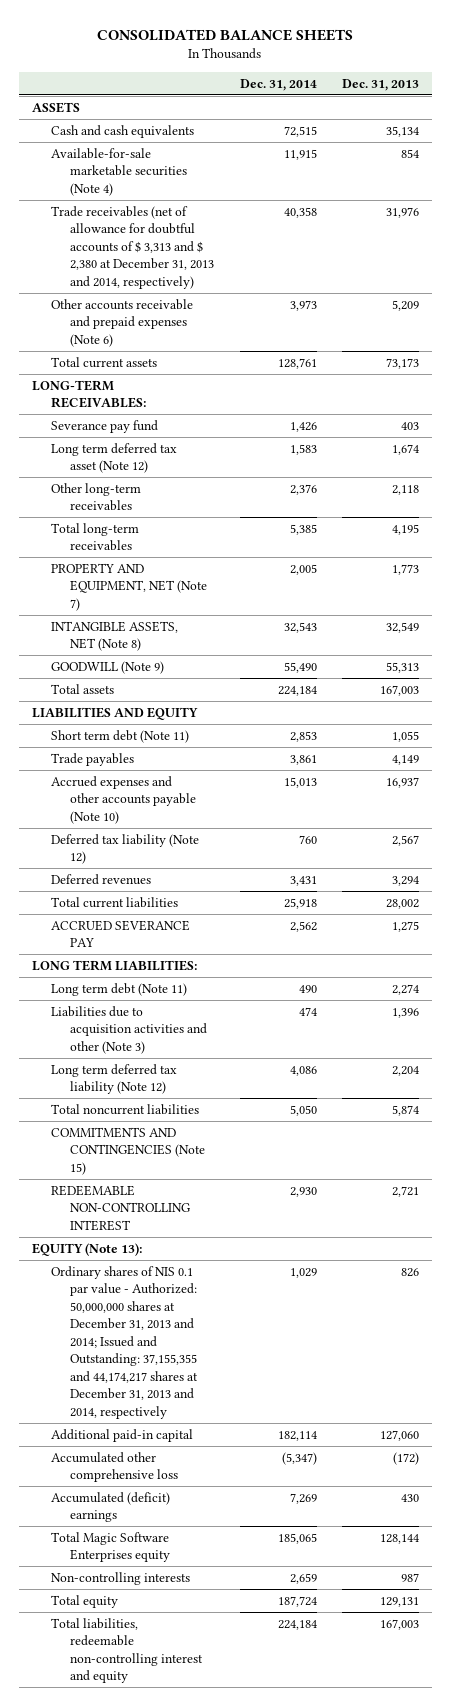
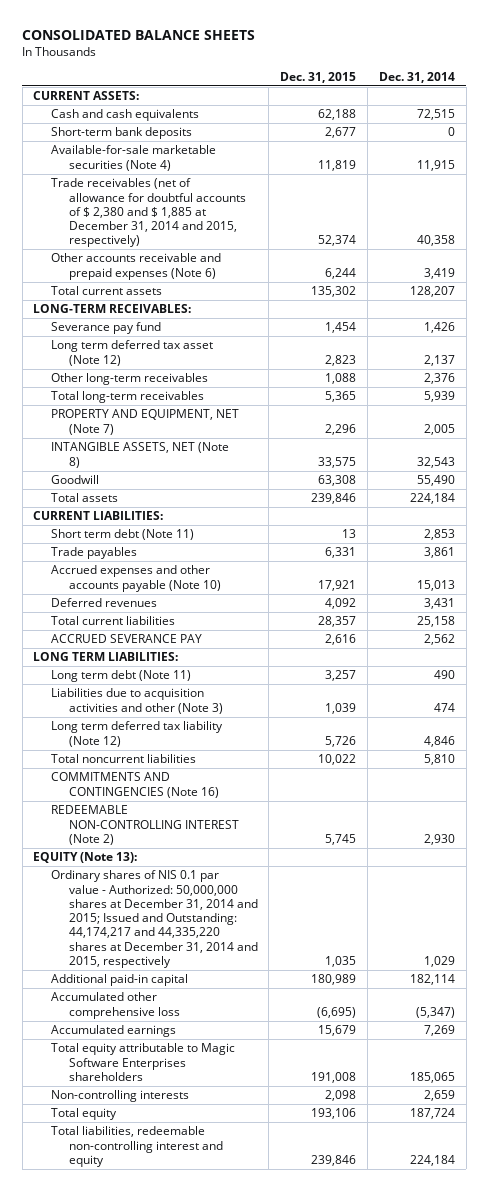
- | Dec. 31, 2014 | Dec. 31, 2013
+ | Dec. 31, 2015 | Dec. 31, 2014
- ASSETS
+ CURRENT ASSETS:
+ Short-term bank deposits | 2,677 | 0
- Trade receivables (net of allowance for doubtful accounts of $ 3,313 and $ 2,380 at December 31, 2013 and 2014, respectively) | 40,358 | 31,976
- Other accounts receivable and prepaid expenses (Note 6) | 3,973 | 5,209
- Total current assets | 128,761 | 73,173
+ Trade receivables (net of allowance for doubtful accounts of $ 2,380 and $ 1,885 at December 31, 2014 and 2015, respectively) | 52,374 | 40,358
+ Other accounts receivable and prepaid expenses (Note 6) | 6,244 | 3,419
+ Total current assets | 135,302 | 128,207
- Long term deferred tax asset (Note 12) | 1,583 | 1,674
+ Long term deferred tax asset (Note 12) | 2,823 | 2,137
- Total long-term receivables | 5,385 | 4,195
+ Total long-term receivables | 5,365 | 5,939
- GOODWILL (Note 9) | 55,490 | 55,313
+ Goodwill | 63,308 | 55,490
- LIABILITIES AND EQUITY
+ CURRENT LIABILITIES:
- Deferred tax liability (Note 12) | 760 | 2,567
- Total current liabilities | 25,918 | 28,002
+ Total current liabilities | 28,357 | 25,158
- Long term deferred tax liability (Note 12) | 4,086 | 2,204
- Total noncurrent liabilities | 5,050 | 5,874
- COMMITMENTS AND CONTINGENCIES (Note 15)
- REDEEMABLE NON-CONTROLLING INTEREST | 2,930 | 2,721
+ Long term deferred tax liability (Note 12) | 5,726 | 4,846
+ Total noncurrent liabilities | 10,022 | 5,810
+ COMMITMENTS AND CONTINGENCIES (Note 16)
+ REDEEMABLE NON-CONTROLLING INTEREST (Note 2) | 5,745 | 2,930
- Ordinary shares of NIS 0.1 par value - Authorized: 50,000,000 shares at December 31, 2013 and 2014; Issued and Outstanding: 37,155,355 and 44,174,217 shares at December 31, 2013 and 2014, respectively | 1,029 | 826
+ Ordinary shares of NIS 0.1 par value - Authorized: 50,000,000 shares at December 31, 2014 and 2015; Issued and Outstanding: 44,174,217 and 44,335,220 shares at December 31, 2014 and 2015, respectively | 1,035 | 1,029
- Accumulated (deficit) earnings | 7,269 | 430
- Total Magic Software Enterprises equity | 185,065 | 128,144
+ Accumulated earnings | 15,679 | 7,269
+ Total equity attributable to Magic Software Enterprises shareholders | 191,008 | 185,065

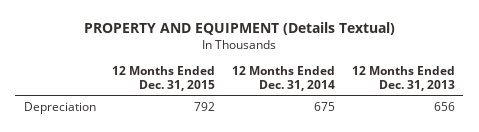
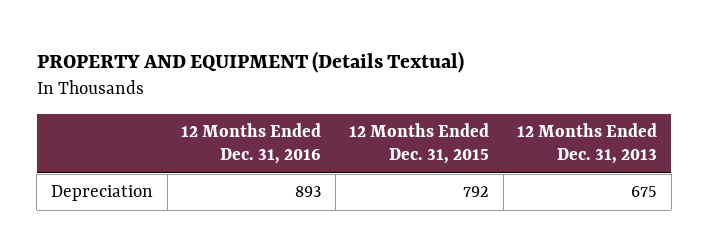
- | 12 Months Ended Dec. 31, 2015 | 12 Months Ended Dec. 31, 2014 | 12 Months Ended Dec. 31, 2013
+ | 12 Months Ended Dec. 31, 2016 | 12 Months Ended Dec. 31, 2015 | 12 Months Ended Dec. 31, 2013
- Depreciation | 792 | 675 | 656
+ Depreciation | 893 | 792 | 675

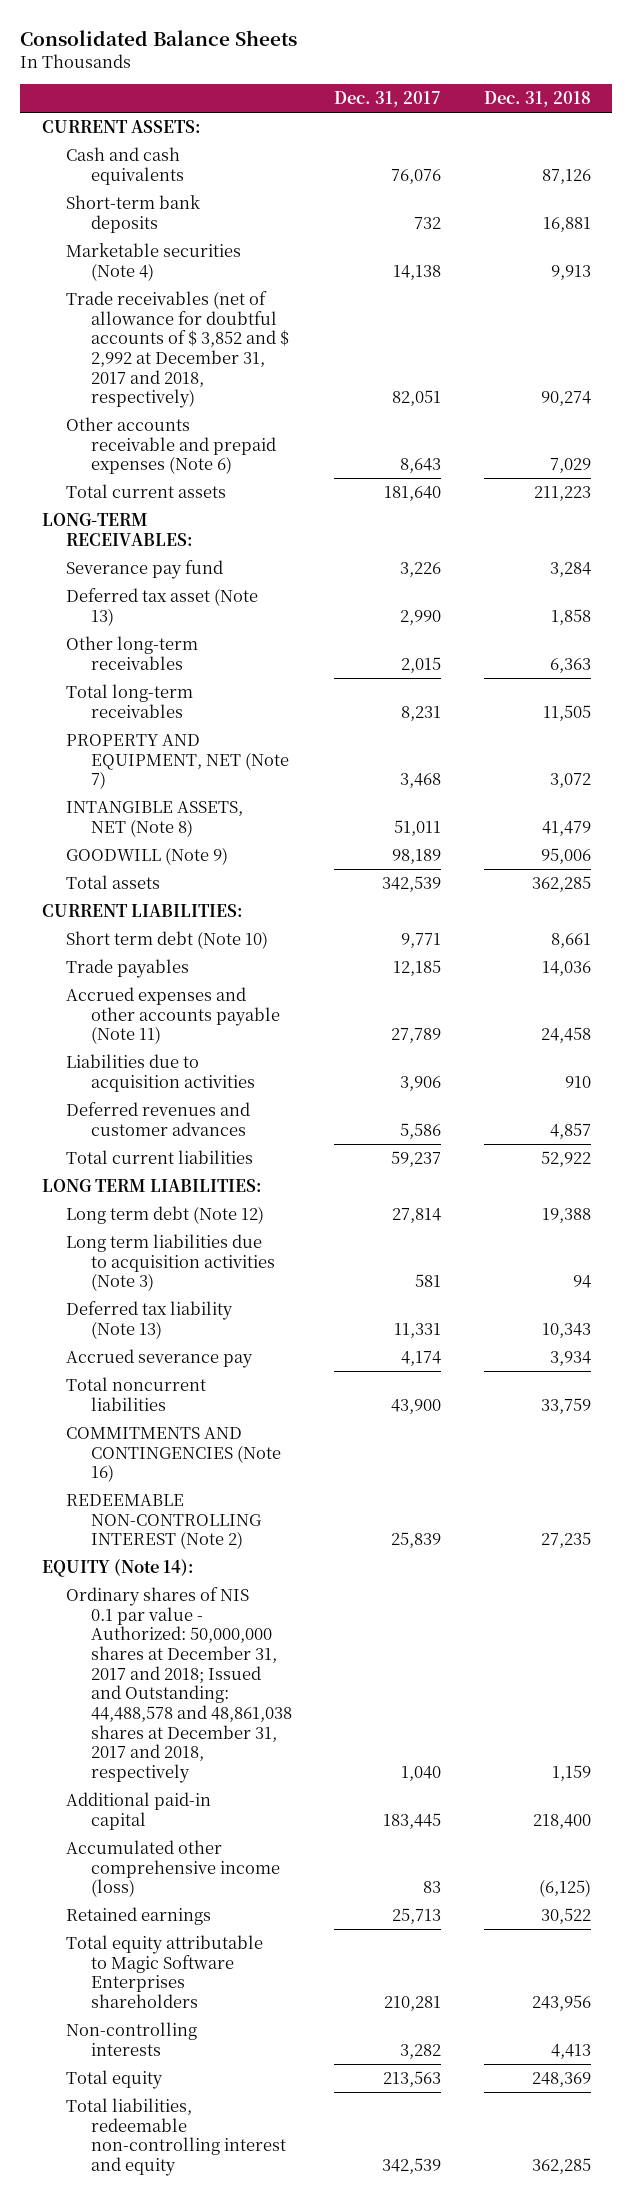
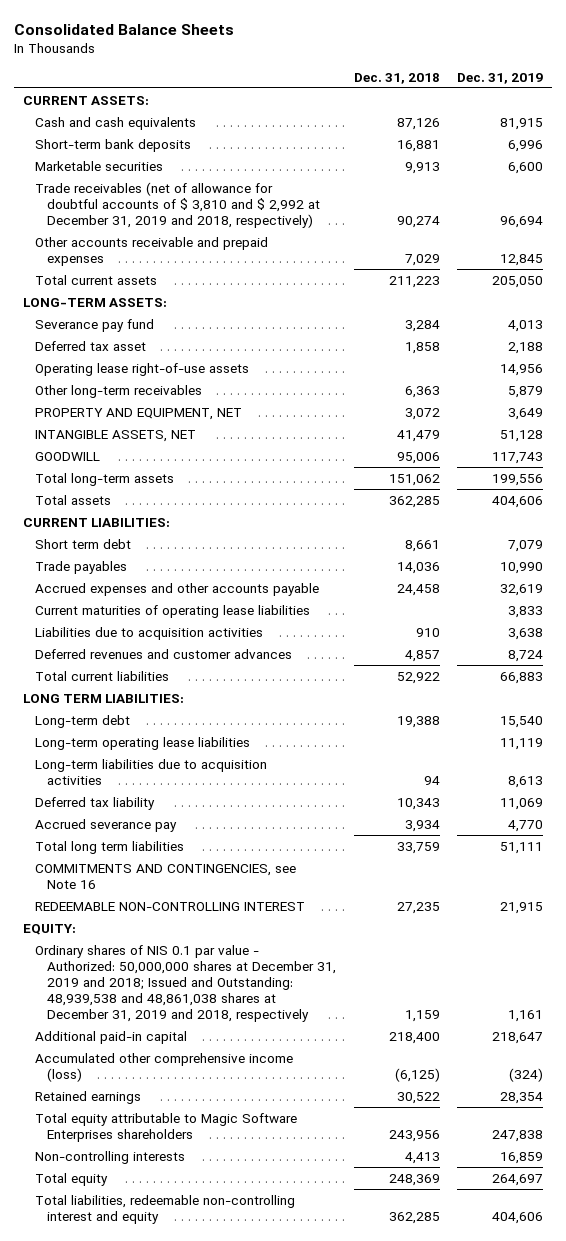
- | Dec. 31, 2017 | Dec. 31, 2018
+ | Dec. 31, 2018 | Dec. 31, 2019
- Marketable securities (Note 4) | 14,138 | 9,913
- Trade receivables (net of allowance for doubtful accounts of $ 3,852 and $ 2,992 at December 31, 2017 and 2018, respectively) | 82,051 | 90,274
- Other accounts receivable and prepaid expenses (Note 6) | 8,643 | 7,029
+ Marketable securities | 9,913 | 6,600
+ Trade receivables (net of allowance for doubtful accounts of $ 3,810 and $ 2,992 at December 31, 2019 and 2018, respectively) | 90,274 | 96,694
+ Other accounts receivable and prepaid expenses | 7,029 | 12,845
- LONG-TERM RECEIVABLES:
+ LONG-TERM ASSETS:
- Deferred tax asset (Note 13) | 2,990 | 1,858
+ Deferred tax asset | 1,858 | 2,188
+ Operating lease right-of-use assets | | 14,956
- Total long-term receivables | 8,231 | 11,505
- PROPERTY AND EQUIPMENT, NET (Note 7) | 3,468 | 3,072
- INTANGIBLE ASSETS, NET (Note 8) | 51,011 | 41,479
- GOODWILL (Note 9) | 98,189 | 95,006
+ PROPERTY AND EQUIPMENT, NET | 3,072 | 3,649
+ INTANGIBLE ASSETS, NET | 41,479 | 51,128
+ GOODWILL | 95,006 | 117,743
+ Total long-term assets | 151,062 | 199,556
- Short term debt (Note 10) | 9,771 | 8,661
+ Short term debt | 8,661 | 7,079
- Accrued expenses and other accounts payable (Note 11) | 27,789 | 24,458
+ Accrued expenses and other accounts payable | 24,458 | 32,619
+ Current maturities of operating lease liabilities | | 3,833
- Long term debt (Note 12) | 27,814 | 19,388
- Long term liabilities due to acquisition activities (Note 3) | 581 | 94
- Deferred tax liability (Note 13) | 11,331 | 10,343
+ Long-term debt | 19,388 | 15,540
+ Long-term operating lease liabilities | | 11,119
+ Long-term liabilities due to acquisition activities | 94 | 8,613
+ Deferred tax liability | 10,343 | 11,069
- Total noncurrent liabilities | 43,900 | 33,759
- COMMITMENTS AND CONTINGENCIES (Note 16)
- REDEEMABLE NON-CONTROLLING INTEREST (Note 2) | 25,839 | 27,235
- EQUITY (Note 14):
- Ordinary shares of NIS 0.1 par value - Authorized: 50,000,000 shares at December 31, 2017 and 2018; Issued and Outstanding: 44,488,578 and 48,861,038 shares at December 31, 2017 and 2018, respectively | 1,040 | 1,159
+ Total long term liabilities | 33,759 | 51,111
+ COMMITMENTS AND CONTINGENCIES, see Note 16
+ REDEEMABLE NON-CONTROLLING INTEREST | 27,235 | 21,915
+ EQUITY:
+ Ordinary shares of NIS 0.1 par value - Authorized: 50,000,000 shares at December 31, 2019 and 2018; Issued and Outstanding: 48,939,538 and 48,861,038 shares at December 31, 2019 and 2018, respectively | 1,159 | 1,161

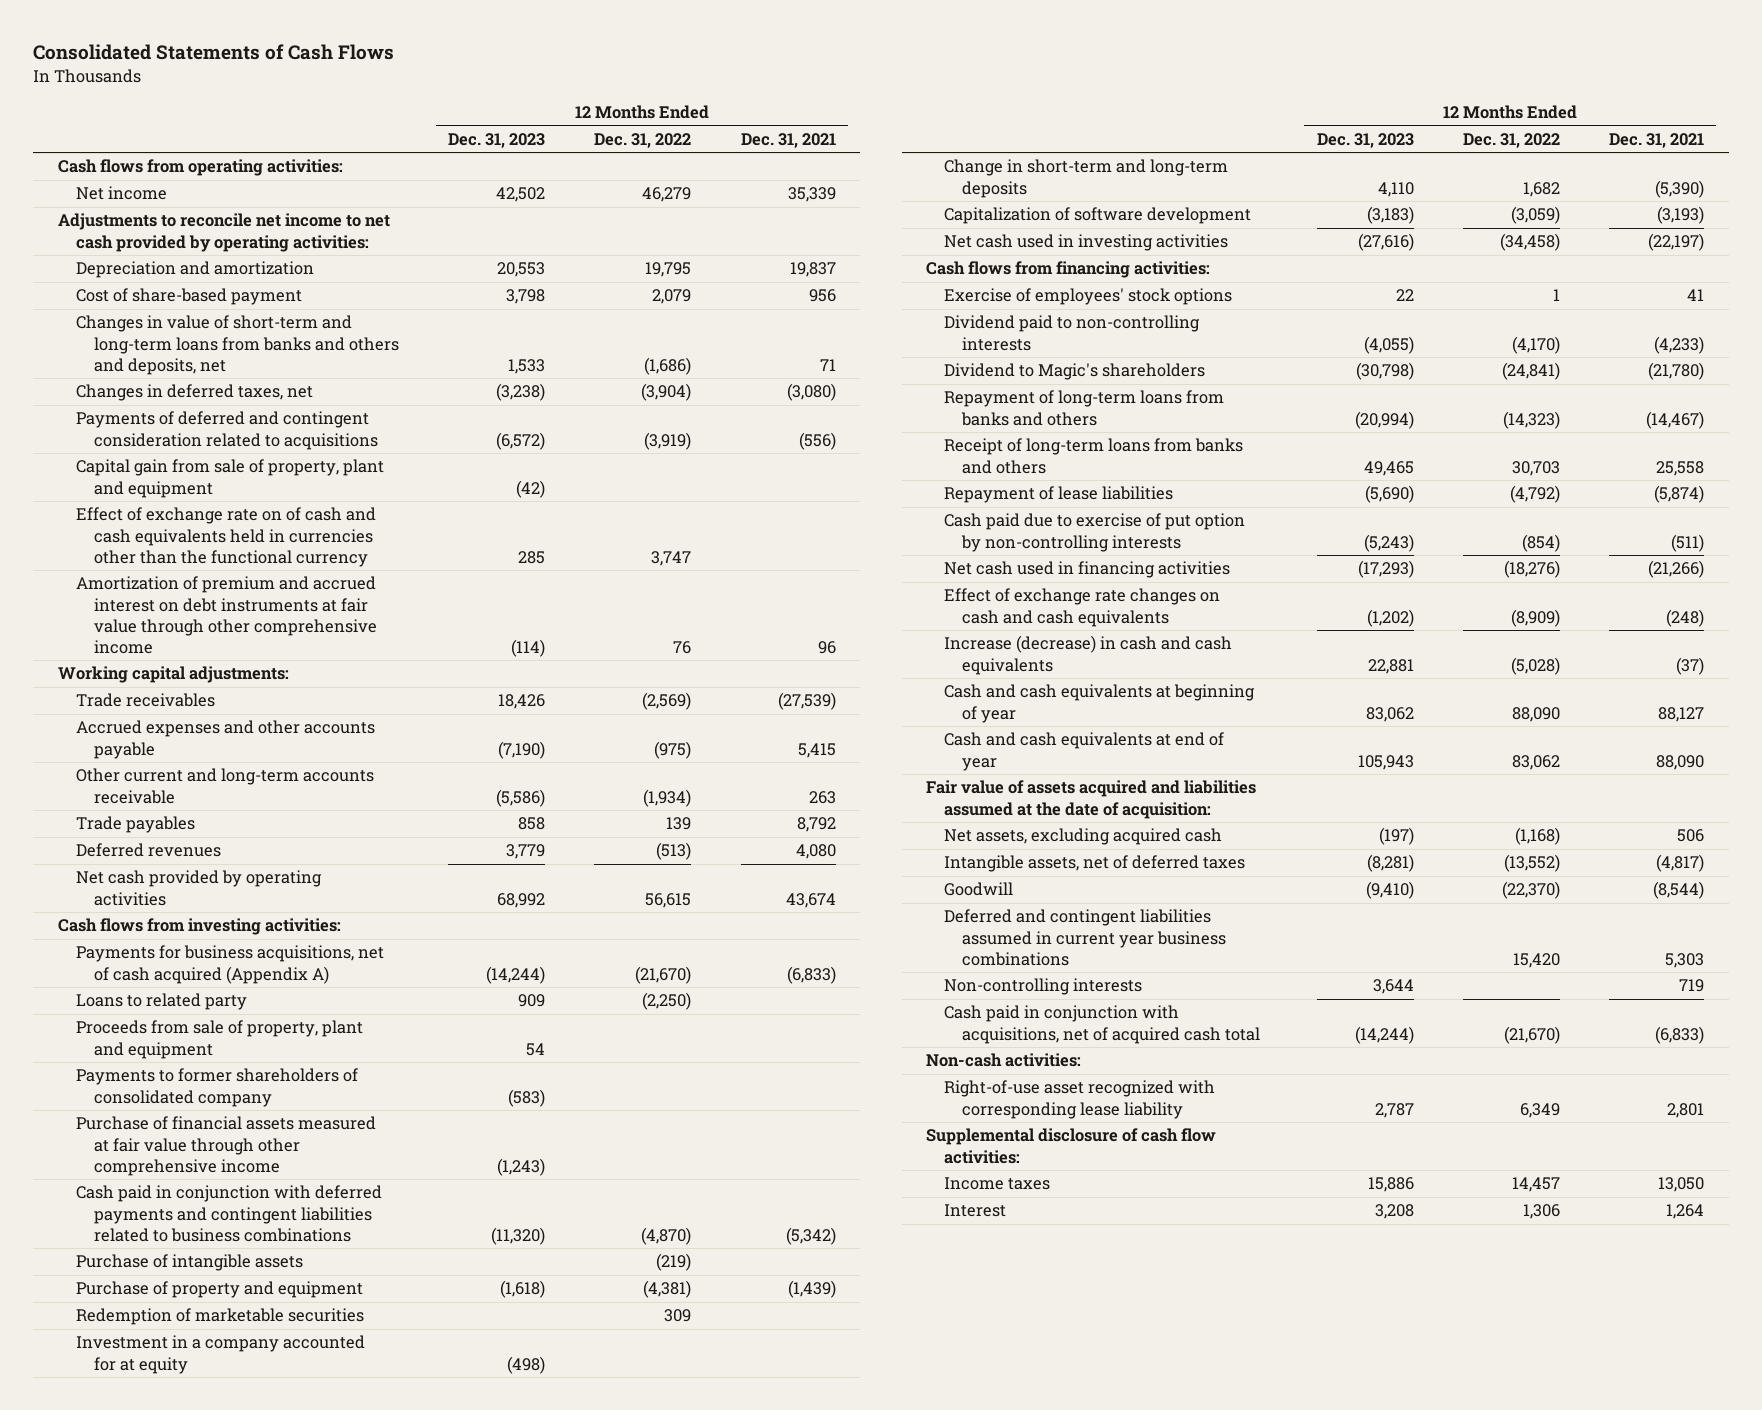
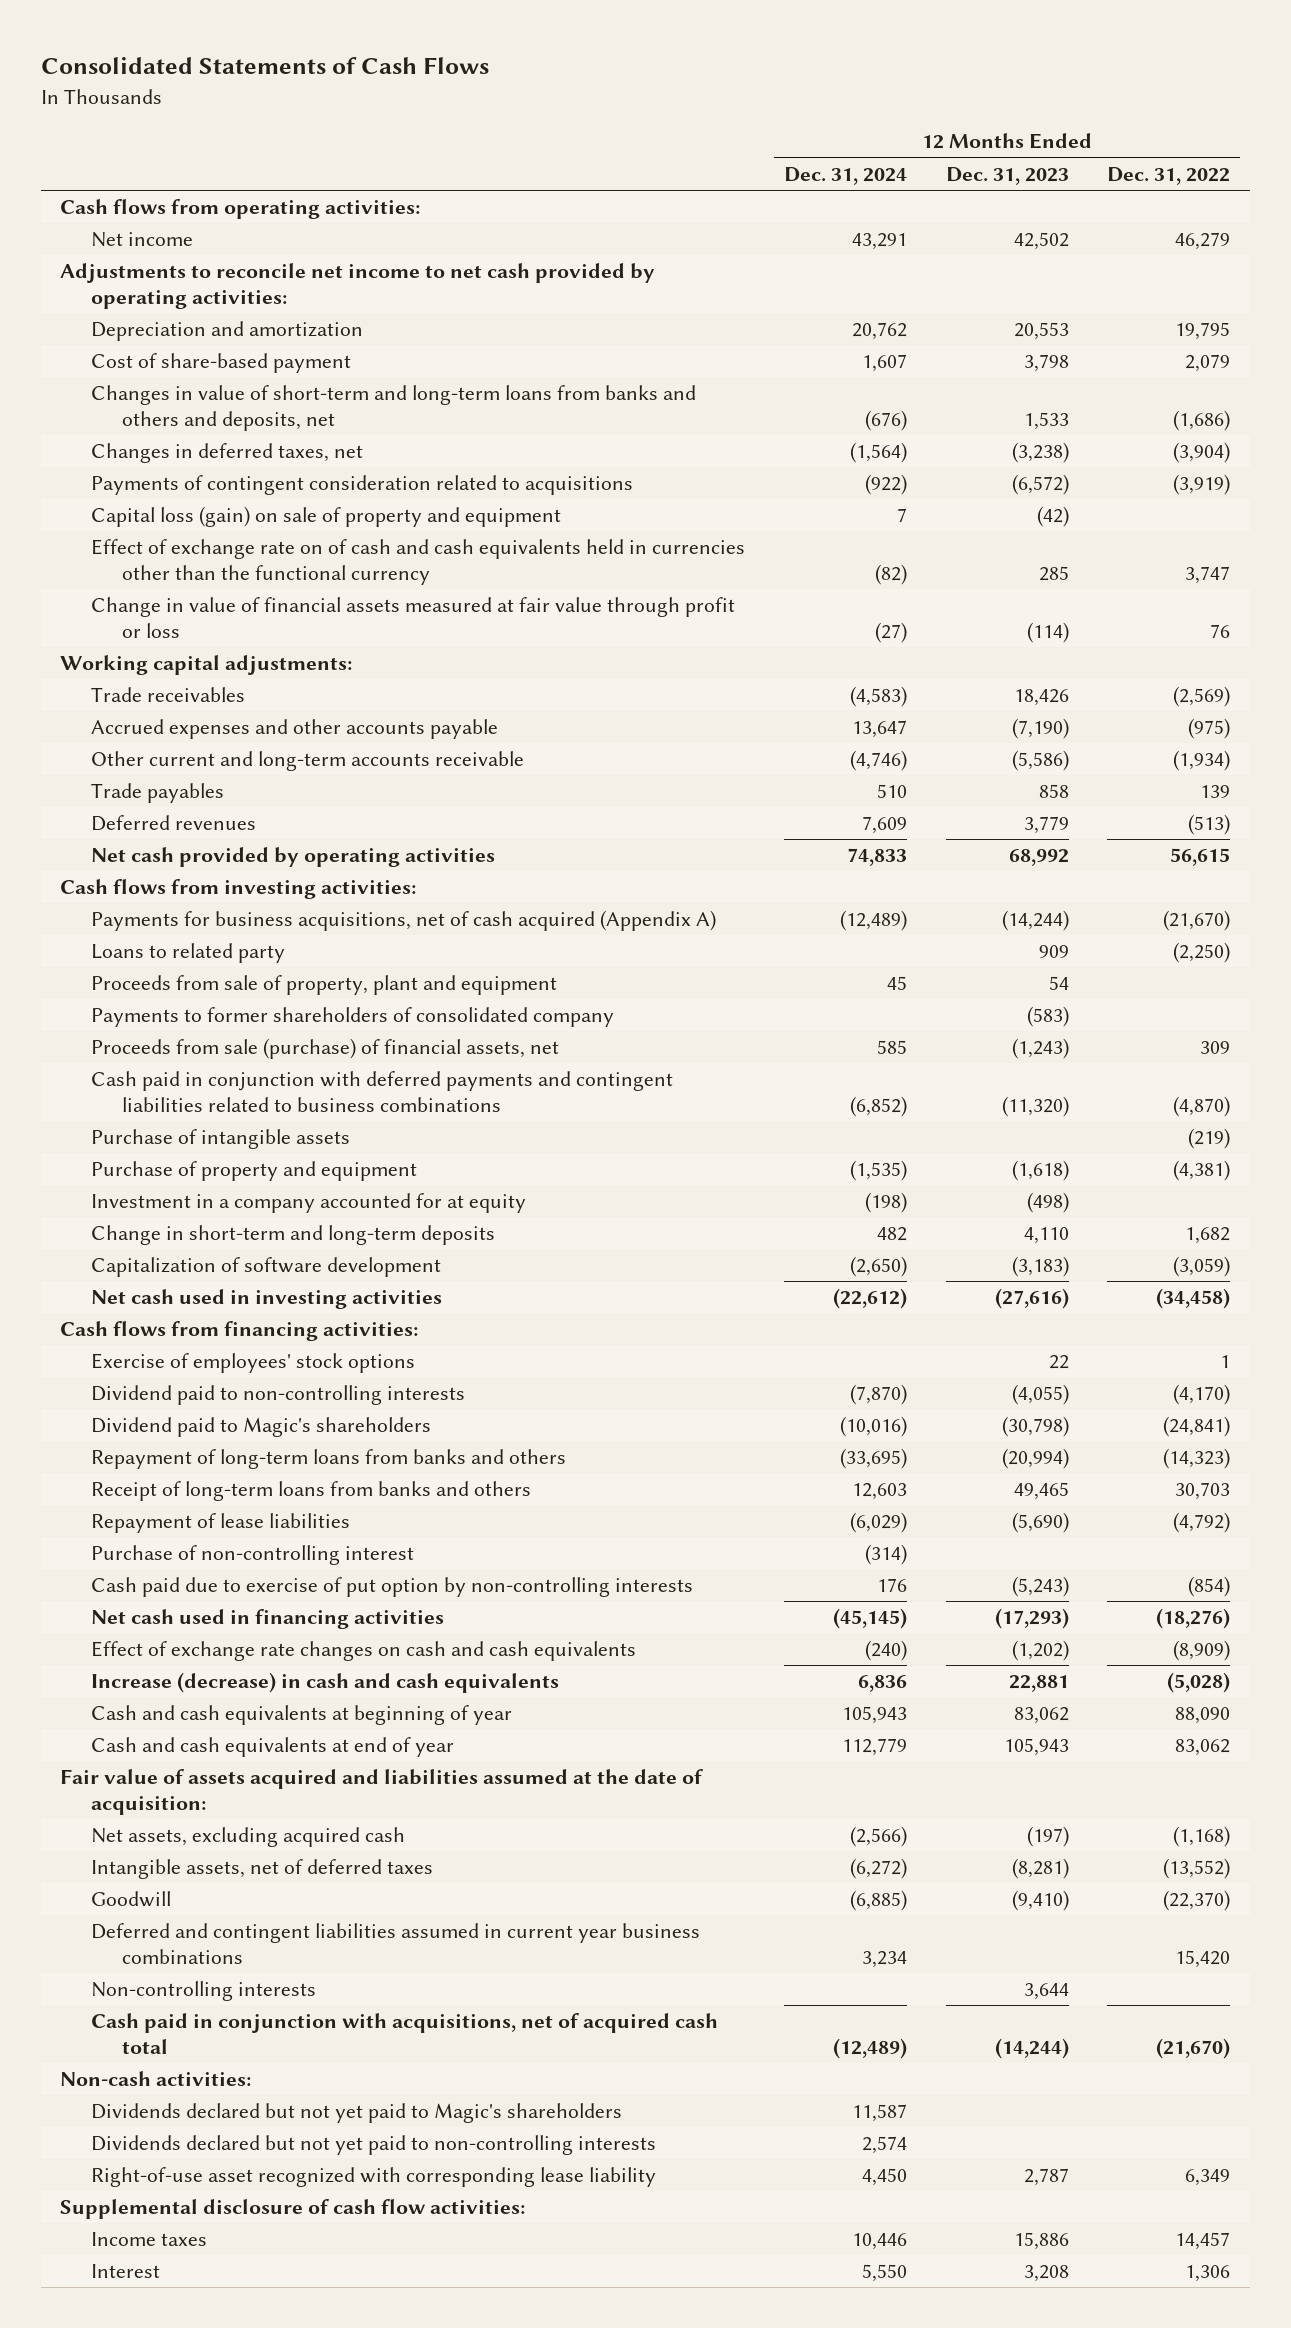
- | 12 Months Ended Dec. 31, 2023 | 12 Months Ended Dec. 31, 2022 | 12 Months Ended Dec. 31, 2021
+ | 12 Months Ended Dec. 31, 2024 | 12 Months Ended Dec. 31, 2023 | 12 Months Ended Dec. 31, 2022
- Payments of deferred and contingent consideration related to acquisitions | (6,572) | (3,919) | (556)
- Capital gain from sale of property, plant and equipment | (42) | |
+ Payments of contingent consideration related to acquisitions | (922) | (6,572) | (3,919)
+ Capital loss (gain) on sale of property and equipment | 7 | (42) |
- Amortization of premium and accrued interest on debt instruments at fair value through other comprehensive income | (114) | 76 | 96
+ Change in value of financial assets measured at fair value through profit or loss | (27) | (114) | 76
- Purchase of financial assets measured at fair value through other comprehensive income | (1,243) | |
+ Proceeds from sale (purchase) of financial assets, net | 585 | (1,243) | 309
- Redemption of marketable securities | | 309 |
- Dividend to Magic's shareholders | (30,798) | (24,841) | (21,780)
+ Dividend paid to Magic's shareholders | (10,016) | (30,798) | (24,841)
+ Purchase of non-controlling interest | (314) | |
+ Dividends declared but not yet paid to Magic's shareholders | 11,587 | |
+ Dividends declared but not yet paid to non-controlling interests | 2,574 | |

